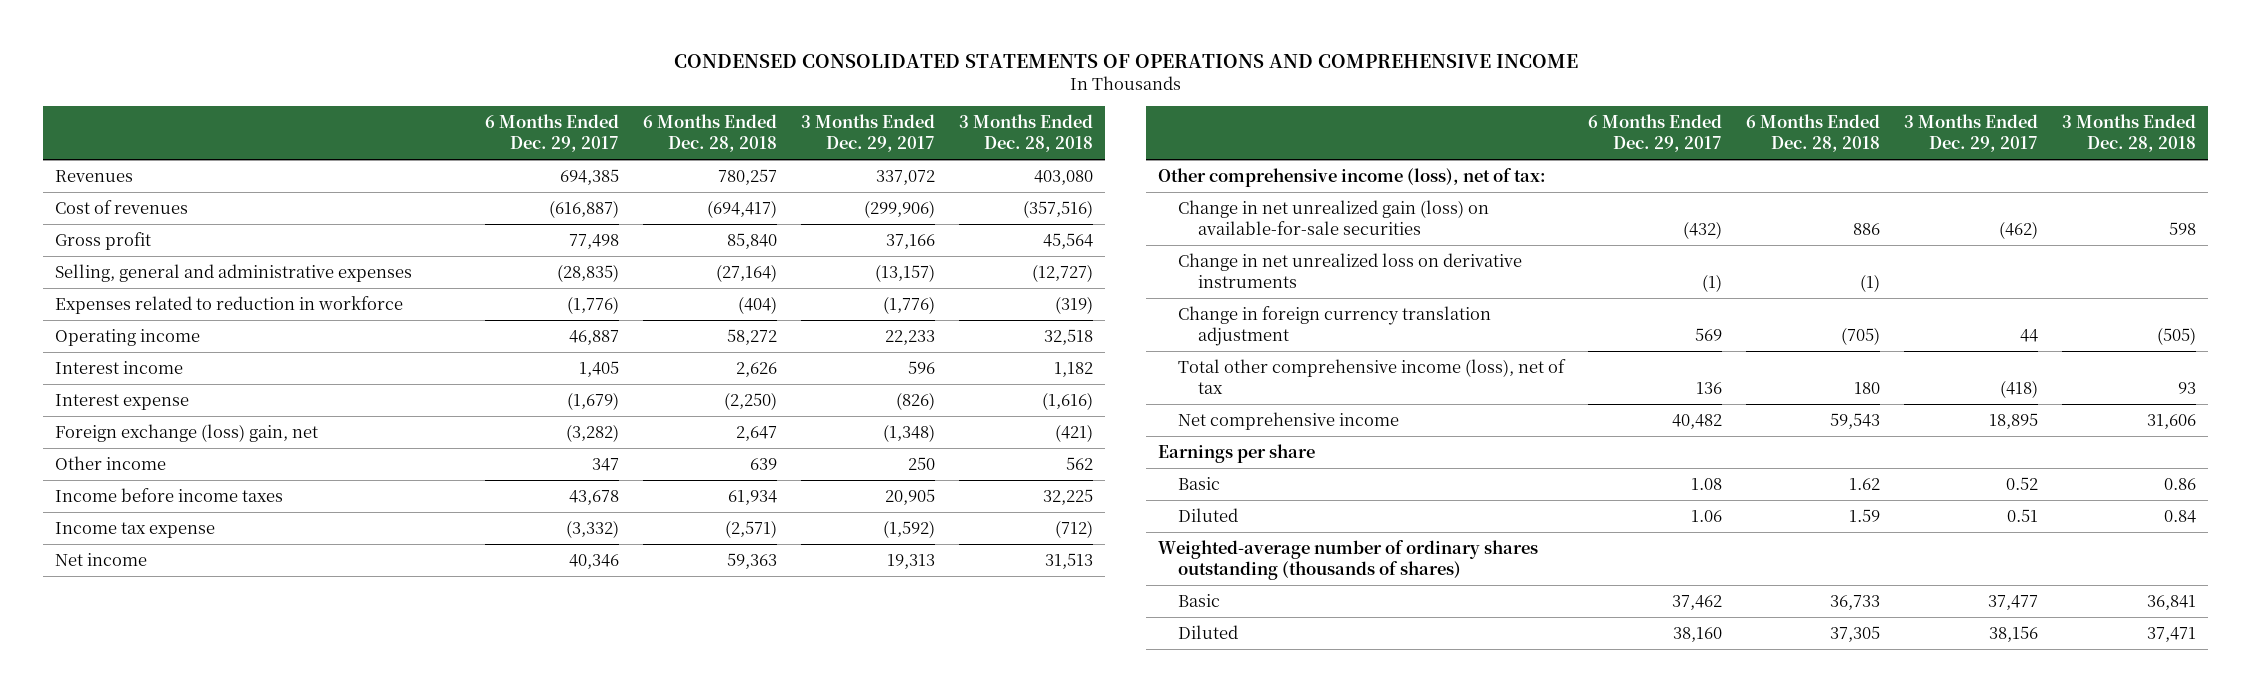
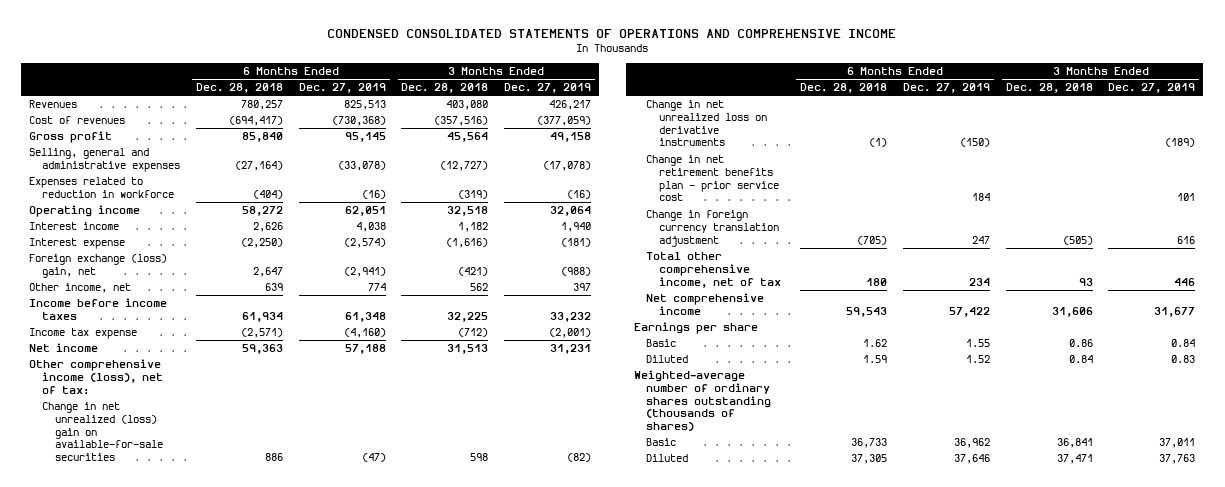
- | 6 Months Ended Dec. 29, 2017 | 6 Months Ended Dec. 28, 2018 | 3 Months Ended Dec. 29, 2017 | 3 Months Ended Dec. 28, 2018
+ | 6 Months Ended Dec. 28, 2018 | 6 Months Ended Dec. 27, 2019 | 3 Months Ended Dec. 28, 2018 | 3 Months Ended Dec. 27, 2019
- Other income | 347 | 639 | 250 | 562
+ Other income, net | 639 | 774 | 562 | 397
- Change in net unrealized gain (loss) on available-for-sale securities | (432) | 886 | (462) | 598
+ Change in net unrealized (loss) gain on available-for-sale securities | 886 | (47) | 598 | (82)
+ Change in net retirement benefits plan - prior service cost | | 184 | | 101
- Total other comprehensive income (loss), net of tax | 136 | 180 | (418) | 93
+ Total other comprehensive income, net of tax | 180 | 234 | 93 | 446

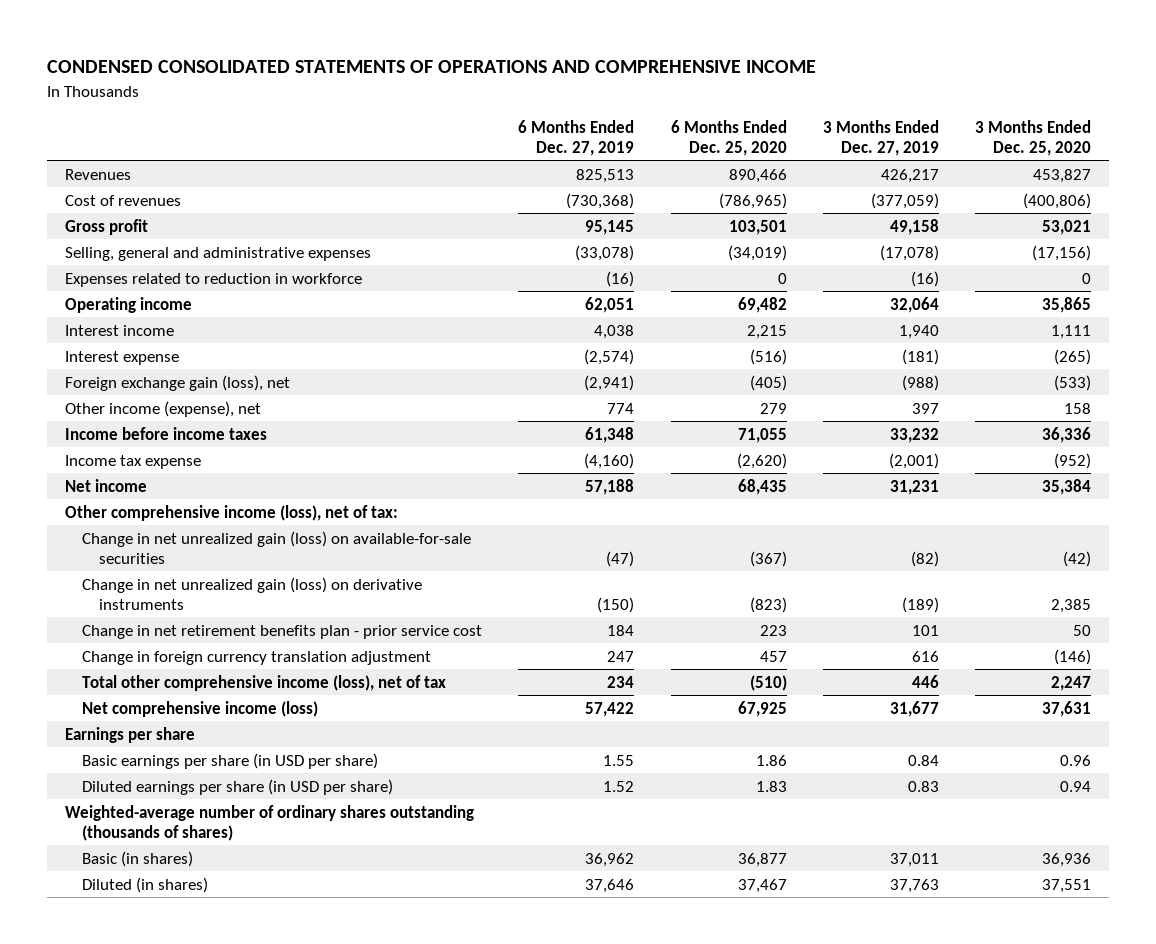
- | 6 Months Ended Dec. 28, 2018 | 6 Months Ended Dec. 27, 2019 | 3 Months Ended Dec. 28, 2018 | 3 Months Ended Dec. 27, 2019
+ | 6 Months Ended Dec. 27, 2019 | 6 Months Ended Dec. 25, 2020 | 3 Months Ended Dec. 27, 2019 | 3 Months Ended Dec. 25, 2020
- Foreign exchange (loss) gain, net | 2,647 | (2,941) | (421) | (988)
- Other income, net | 639 | 774 | 562 | 397
+ Foreign exchange gain (loss), net | (2,941) | (405) | (988) | (533)
+ Other income (expense), net | 774 | 279 | 397 | 158
- Change in net unrealized (loss) gain on available-for-sale securities | 886 | (47) | 598 | (82)
- Change in net unrealized loss on derivative instruments | (1) | (150) | | (189)
+ Change in net unrealized gain (loss) on available-for-sale securities | (47) | (367) | (82) | (42)
+ Change in net unrealized gain (loss) on derivative instruments | (150) | (823) | (189) | 2,385
- Total other comprehensive income, net of tax | 180 | 234 | 93 | 446
- Net comprehensive income | 59,543 | 57,422 | 31,606 | 31,677
+ Total other comprehensive income (loss), net of tax | 234 | (510) | 446 | 2,247
+ Net comprehensive income (loss) | 57,422 | 67,925 | 31,677 | 37,631
- Basic | 1.62 | 1.55 | 0.86 | 0.84
- Diluted | 1.59 | 1.52 | 0.84 | 0.83
+ Basic earnings per share (in USD per share) | 1.55 | 1.86 | 0.84 | 0.96
+ Diluted earnings per share (in USD per share) | 1.52 | 1.83 | 0.83 | 0.94
- Basic | 36,733 | 36,962 | 36,841 | 37,011
- Diluted | 37,305 | 37,646 | 37,471 | 37,763
+ Basic (in shares) | 36,962 | 36,877 | 37,011 | 36,936
+ Diluted (in shares) | 37,646 | 37,467 | 37,763 | 37,551

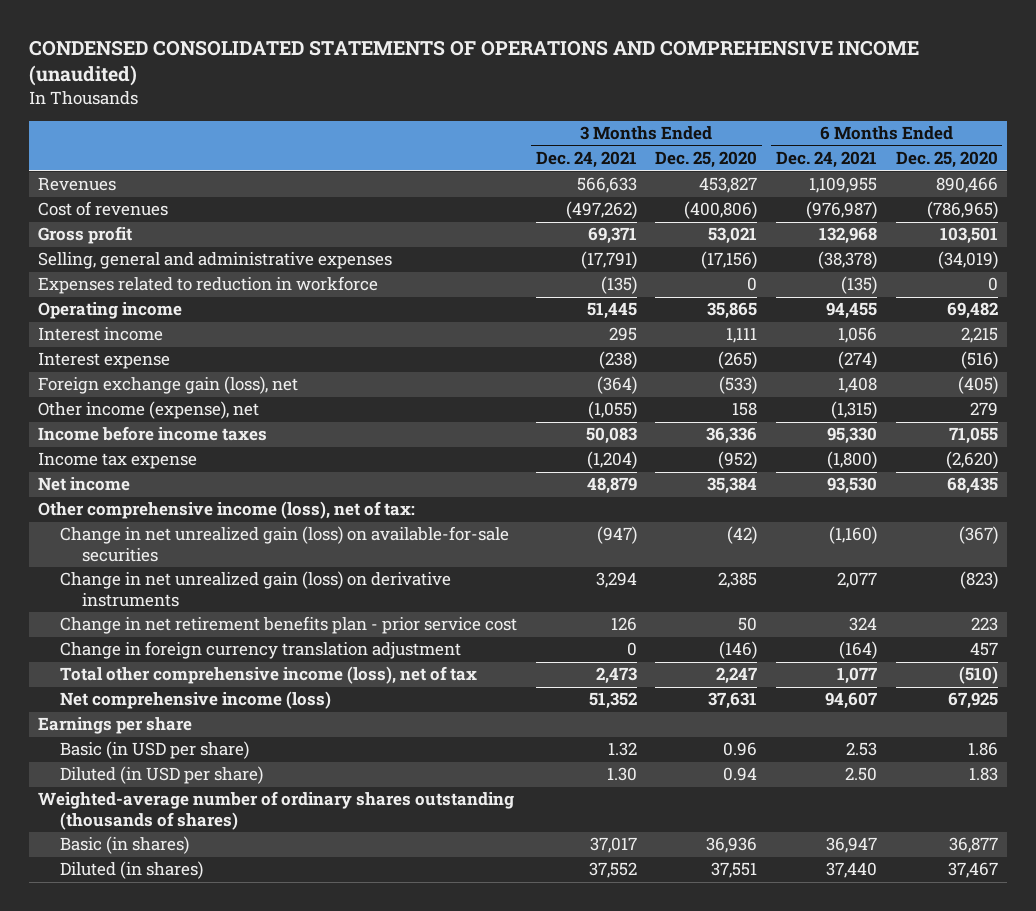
- CONDENSED CONSOLIDATED STATEMENTS OF OPERATIONS AND COMPREHENSIVE INCOME
+ CONDENSED CONSOLIDATED STATEMENTS OF OPERATIONS AND COMPREHENSIVE INCOME (unaudited)
- | 6 Months Ended Dec. 27, 2019 | 6 Months Ended Dec. 25, 2020 | 3 Months Ended Dec. 27, 2019 | 3 Months Ended Dec. 25, 2020
+ | 3 Months Ended Dec. 24, 2021 | 3 Months Ended Dec. 25, 2020 | 6 Months Ended Dec. 24, 2021 | 6 Months Ended Dec. 25, 2020
- Basic earnings per share (in USD per share) | 1.55 | 1.86 | 0.84 | 0.96
- Diluted earnings per share (in USD per share) | 1.52 | 1.83 | 0.83 | 0.94
+ Basic (in USD per share) | 1.32 | 0.96 | 2.53 | 1.86
+ Diluted (in USD per share) | 1.30 | 0.94 | 2.50 | 1.83

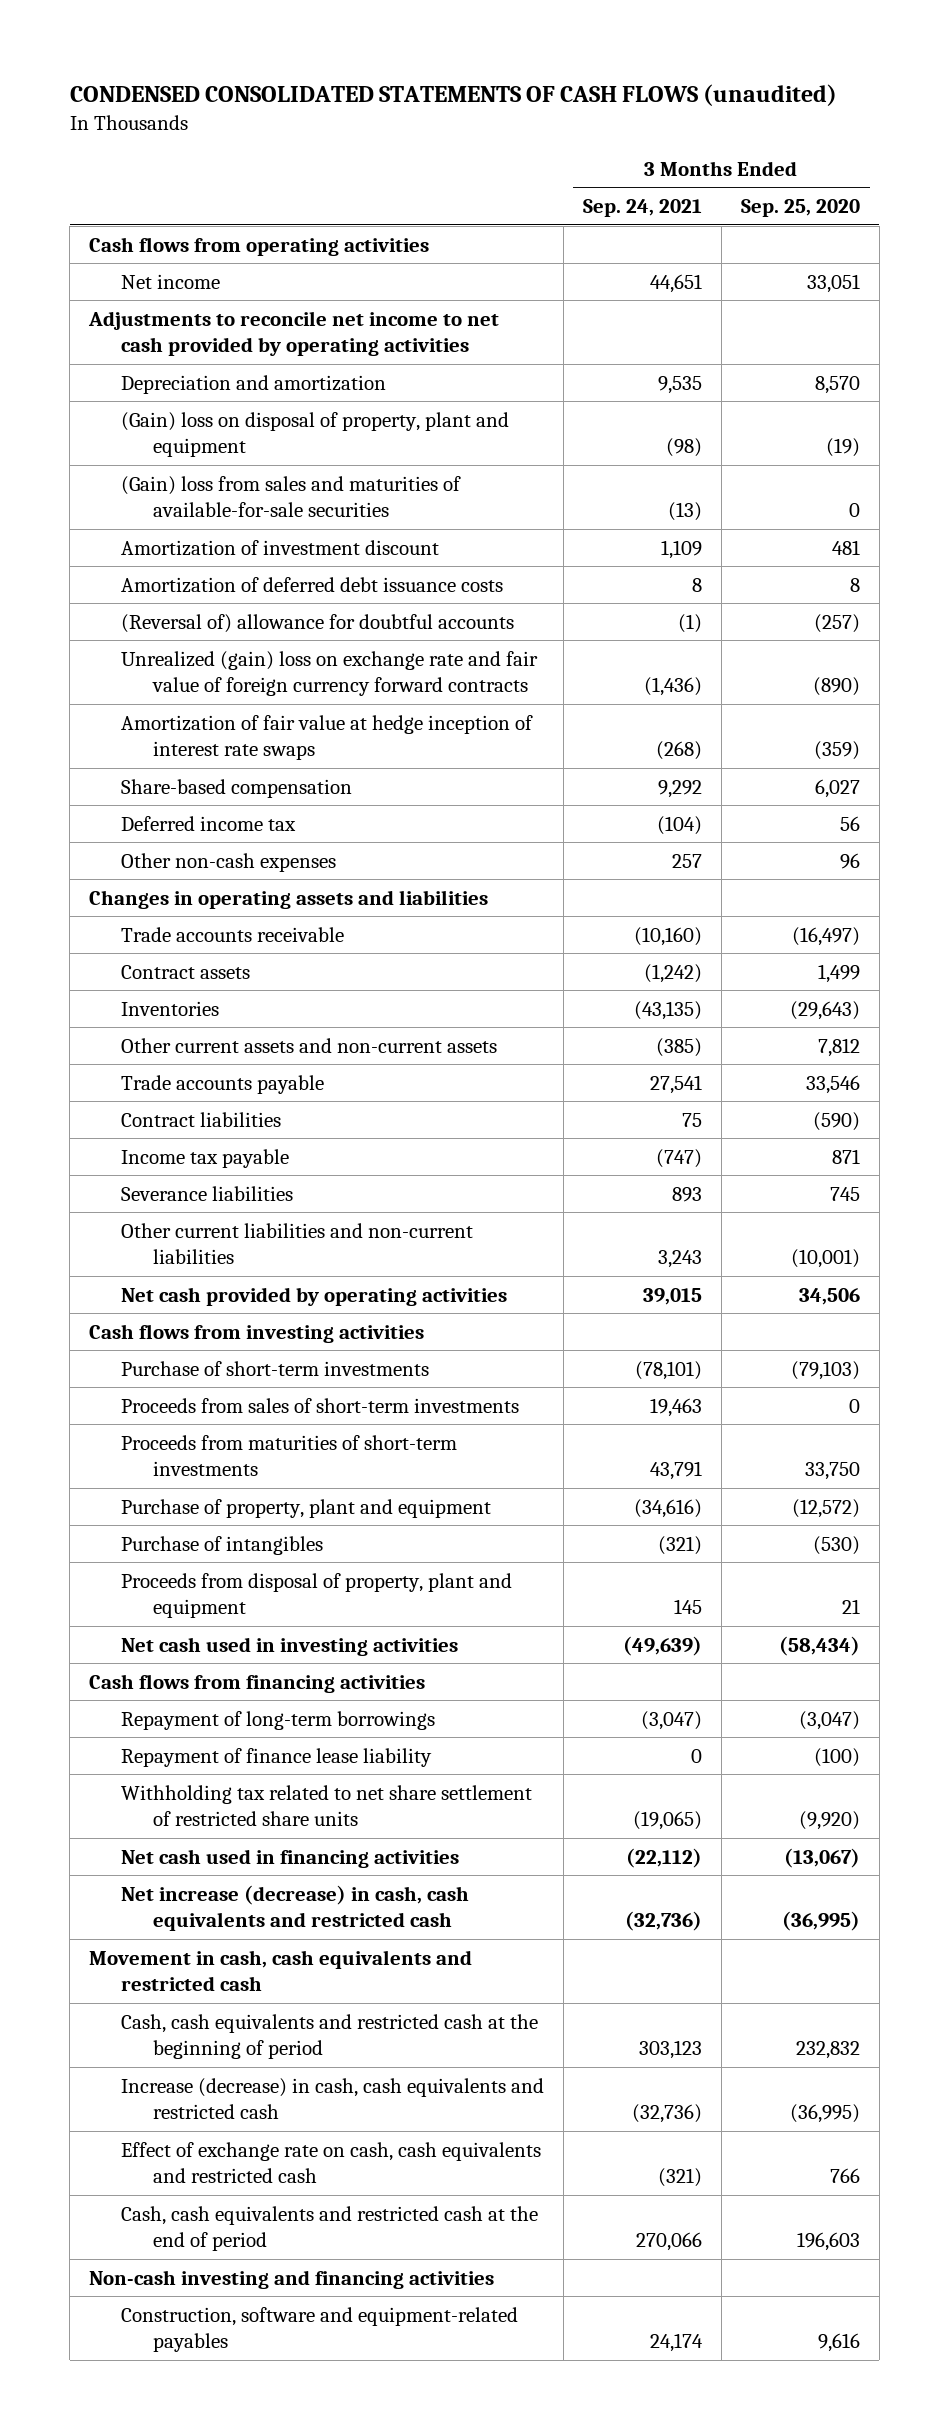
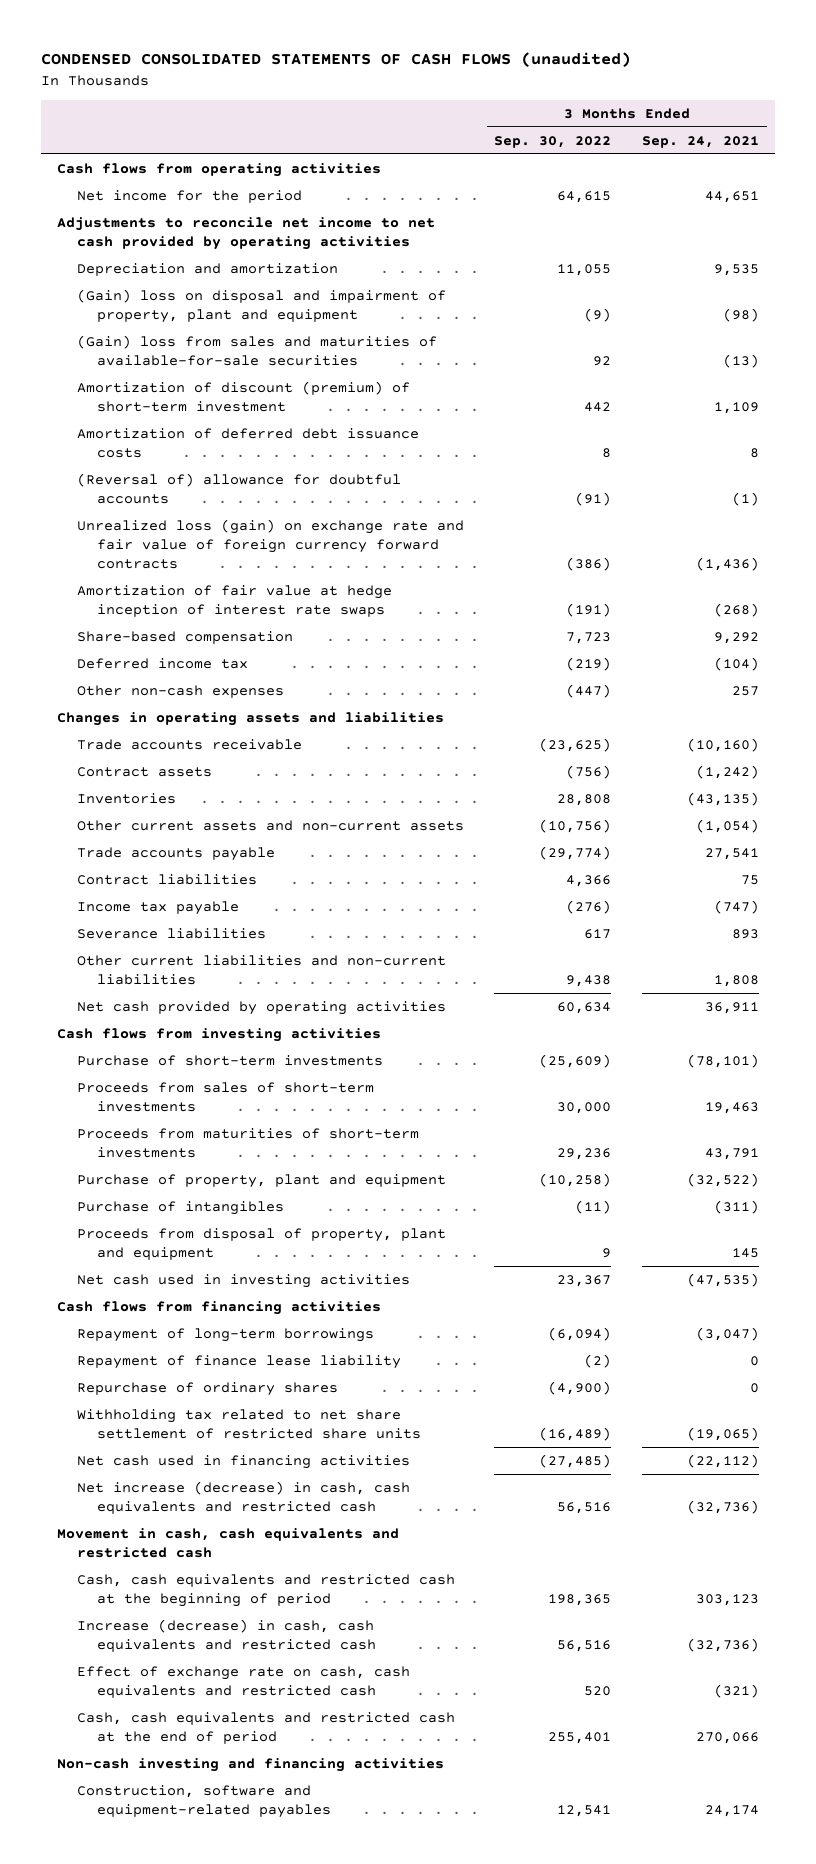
- | 3 Months Ended Sep. 24, 2021 | 3 Months Ended Sep. 25, 2020
+ | 3 Months Ended Sep. 30, 2022 | 3 Months Ended Sep. 24, 2021
- Net income | 44,651 | 33,051
+ Net income for the period | 64,615 | 44,651
- (Gain) loss on disposal of property, plant and equipment | (98) | (19)
+ (Gain) loss on disposal and impairment of property, plant and equipment | (9) | (98)
- Amortization of investment discount | 1,109 | 481
+ Amortization of discount (premium) of short-term investment | 442 | 1,109
- Unrealized (gain) loss on exchange rate and fair value of foreign currency forward contracts | (1,436) | (890)
+ Unrealized loss (gain) on exchange rate and fair value of foreign currency forward contracts | (386) | (1,436)
- Other current assets and non-current assets | (385) | 7,812
+ Other current assets and non-current assets | (10,756) | (1,054)
- Other current liabilities and non-current liabilities | 3,243 | (10,001)
- Net cash provided by operating activities | 39,015 | 34,506
+ Other current liabilities and non-current liabilities | 9,438 | 1,808
+ Net cash provided by operating activities | 60,634 | 36,911
- Purchase of property, plant and equipment | (34,616) | (12,572)
- Purchase of intangibles | (321) | (530)
+ Purchase of property, plant and equipment | (10,258) | (32,522)
+ Purchase of intangibles | (11) | (311)
- Net cash used in investing activities | (49,639) | (58,434)
+ Net cash used in investing activities | 23,367 | (47,535)
+ Repurchase of ordinary shares | (4,900) | 0

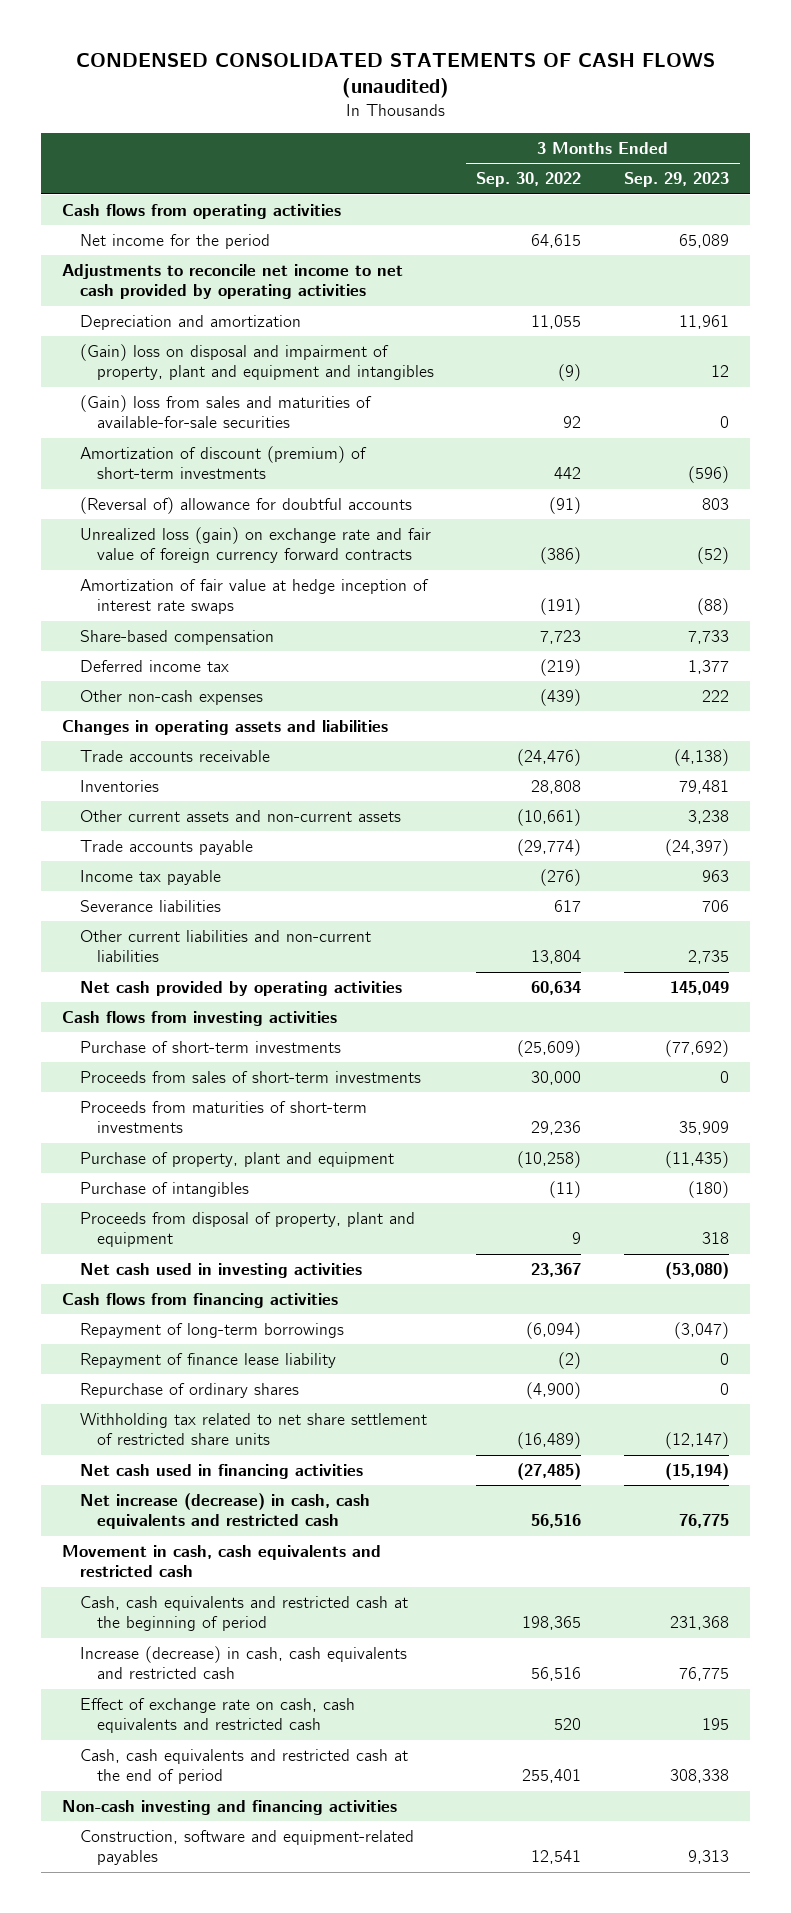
- | 3 Months Ended Sep. 30, 2022 | 3 Months Ended Sep. 24, 2021
+ | 3 Months Ended Sep. 30, 2022 | 3 Months Ended Sep. 29, 2023
- (Gain) loss on disposal and impairment of property, plant and equipment | (9) | (98)
+ (Gain) loss on disposal and impairment of property, plant and equipment and intangibles | (9) | 12
- Amortization of discount (premium) of short-term investment | 442 | 1,109
- Amortization of deferred debt issuance costs | 8 | 8
+ Amortization of discount (premium) of short-term investments | 442 | (596)
- Other non-cash expenses | (447) | 257
+ Other non-cash expenses | (439) | 222
- Trade accounts receivable | (23,625) | (10,160)
- Contract assets | (756) | (1,242)
+ Trade accounts receivable | (24,476) | (4,138)
- Other current assets and non-current assets | (10,756) | (1,054)
+ Other current assets and non-current assets | (10,661) | 3,238
- Contract liabilities | 4,366 | 75
- Other current liabilities and non-current liabilities | 9,438 | 1,808
+ Other current liabilities and non-current liabilities | 13,804 | 2,735

